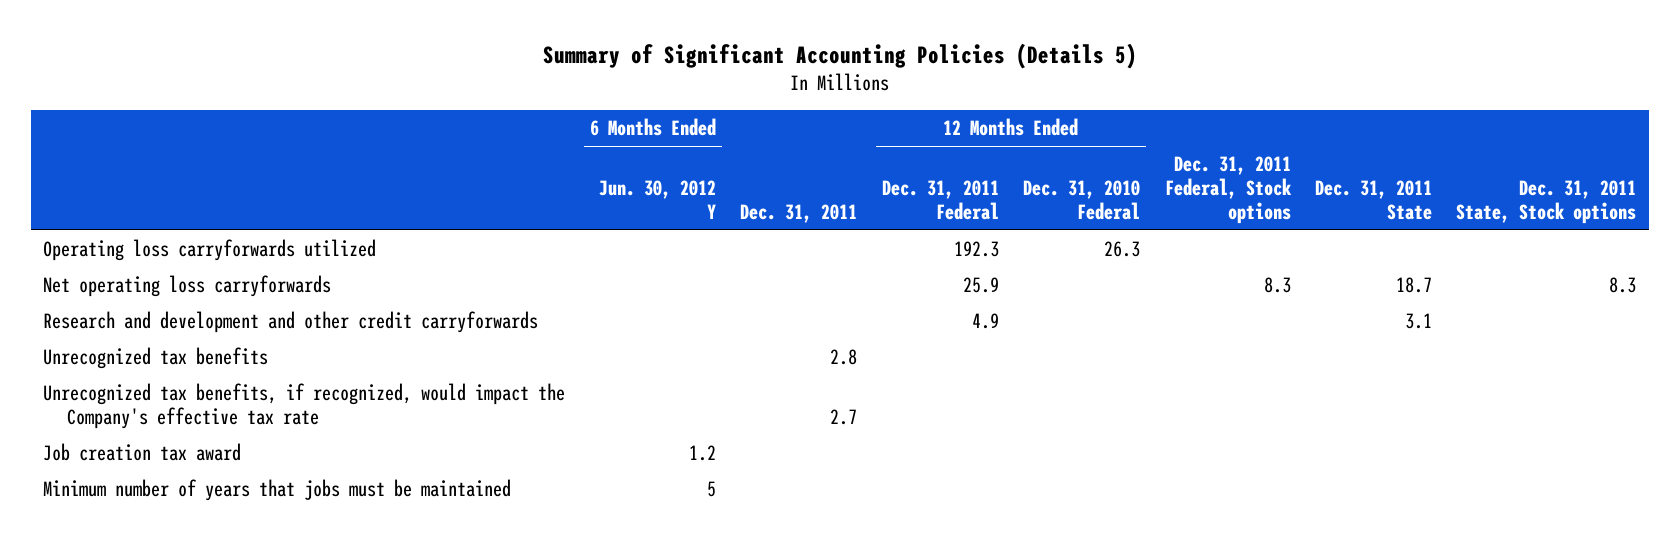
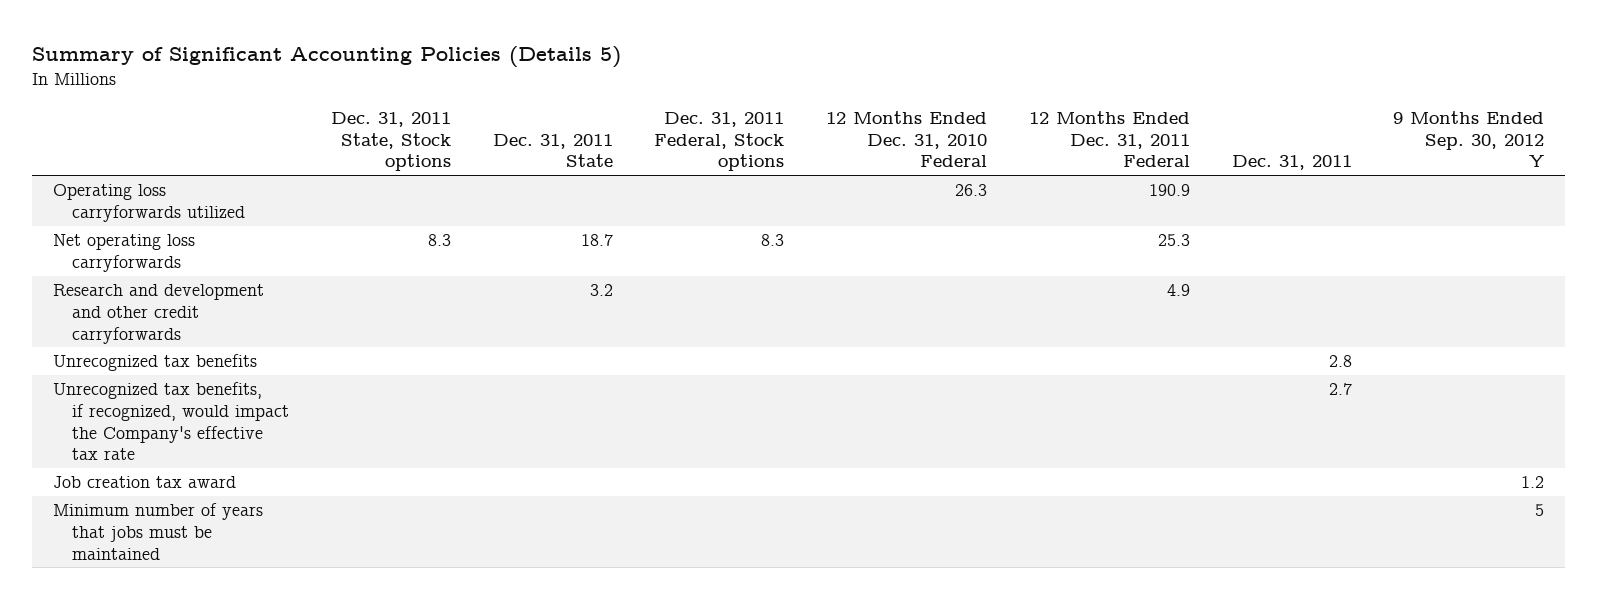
- | 6 Months Ended Jun. 30, 2012 Y | Dec. 31, 2011 | 12 Months Ended Dec. 31, 2011 Federal | 12 Months Ended Dec. 31, 2010 Federal | Dec. 31, 2011 Federal, Stock options | Dec. 31, 2011 State | Dec. 31, 2011 State, Stock options
+ | Dec. 31, 2011 State, Stock options | Dec. 31, 2011 State | Dec. 31, 2011 Federal, Stock options | 12 Months Ended Dec. 31, 2010 Federal | 12 Months Ended Dec. 31, 2011 Federal | Dec. 31, 2011 | 9 Months Ended Sep. 30, 2012 Y
- Operating loss carryforwards utilized | | | 192.3 | 26.3 | | |
- Net operating loss carryforwards | | | 25.9 | | 8.3 | 18.7 | 8.3
- Research and development and other credit carryforwards | | | 4.9 | | | 3.1 |
+ Operating loss carryforwards utilized | | | | 26.3 | 190.9 | |
+ Net operating loss carryforwards | 8.3 | 18.7 | 8.3 | | 25.3 | |
+ Research and development and other credit carryforwards | | 3.2 | | | 4.9 | |

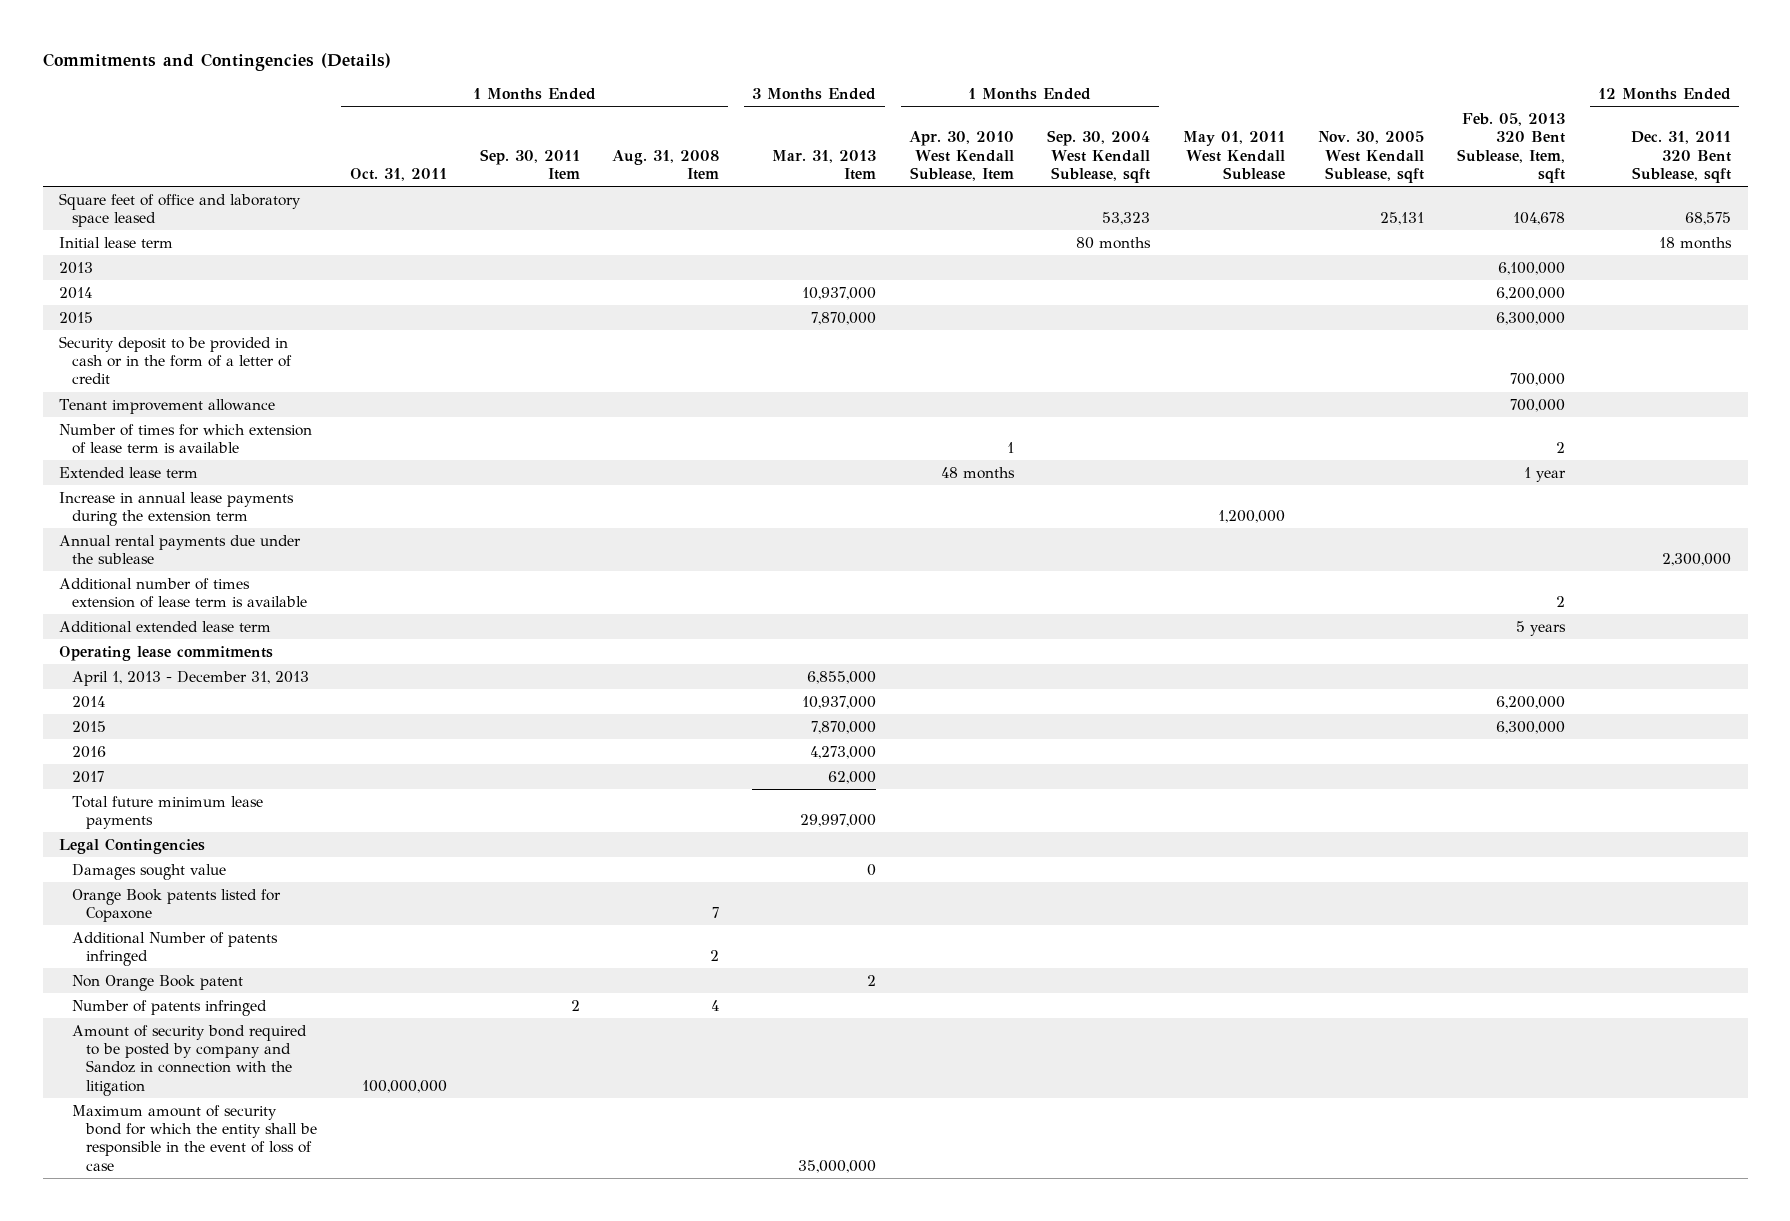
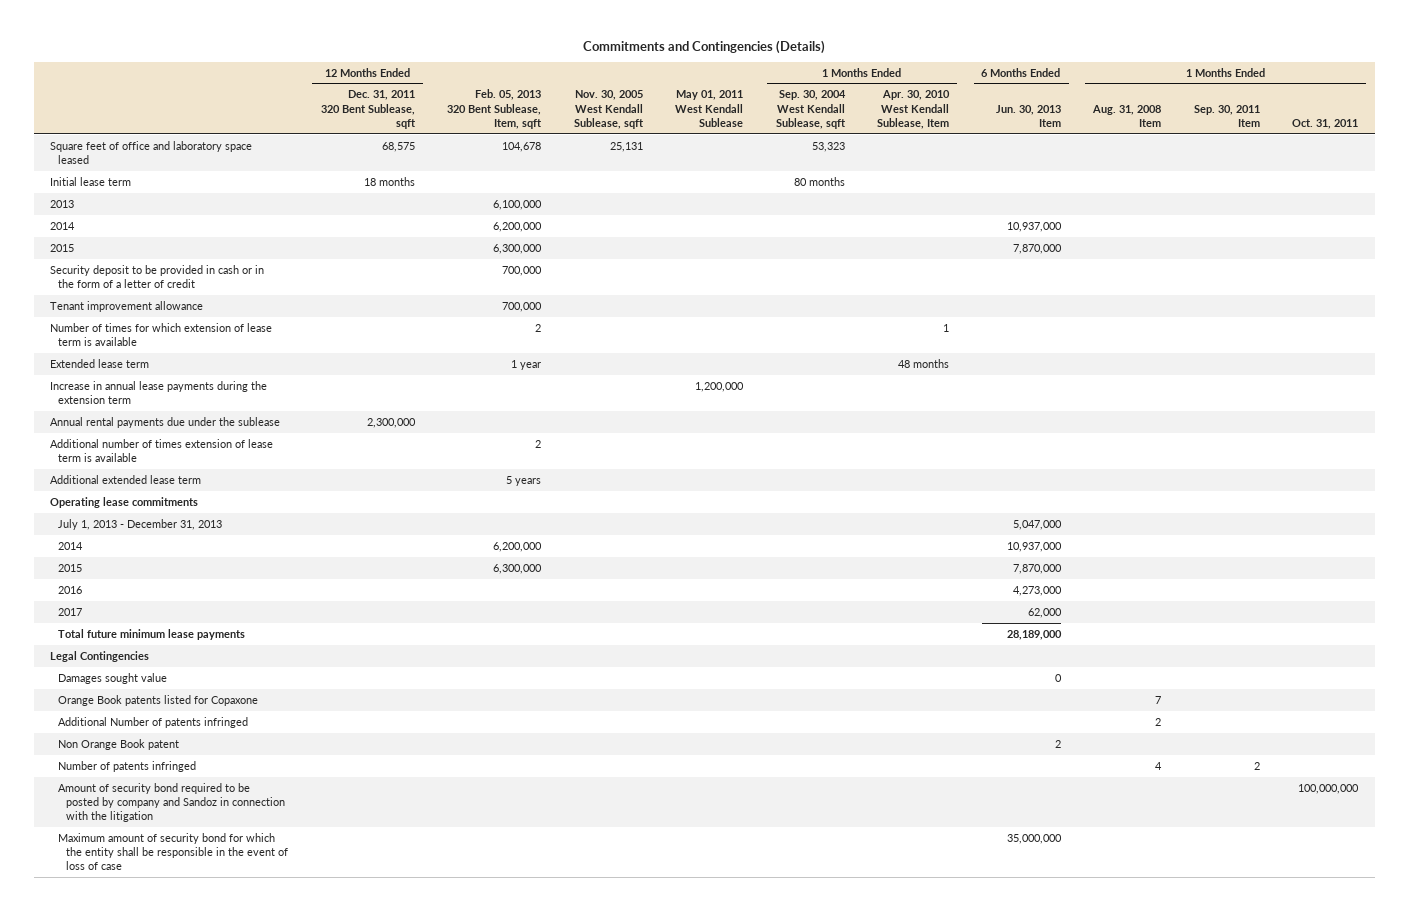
- | 1 Months Ended Oct. 31, 2011 | 1 Months Ended Sep. 30, 2011 Item | 1 Months Ended Aug. 31, 2008 Item | 3 Months Ended Mar. 31, 2013 Item | 1 Months Ended Apr. 30, 2010 West Kendall Sublease, Item | 1 Months Ended Sep. 30, 2004 West Kendall Sublease, sqft | May 01, 2011 West Kendall Sublease | Nov. 30, 2005 West Kendall Sublease, sqft | Feb. 05, 2013 320 Bent Sublease, Item, sqft | 12 Months Ended Dec. 31, 2011 320 Bent Sublease, sqft
+ | 12 Months Ended Dec. 31, 2011 320 Bent Sublease, sqft | Feb. 05, 2013 320 Bent Sublease, Item, sqft | Nov. 30, 2005 West Kendall Sublease, sqft | May 01, 2011 West Kendall Sublease | 1 Months Ended Sep. 30, 2004 West Kendall Sublease, sqft | 1 Months Ended Apr. 30, 2010 West Kendall Sublease, Item | 6 Months Ended Jun. 30, 2013 Item | 1 Months Ended Aug. 31, 2008 Item | 1 Months Ended Sep. 30, 2011 Item | 1 Months Ended Oct. 31, 2011
- April 1, 2013 - December 31, 2013 | | | | 6,855,000 | | | | | |
+ July 1, 2013 - December 31, 2013 | | | | | | | 5,047,000 | | |

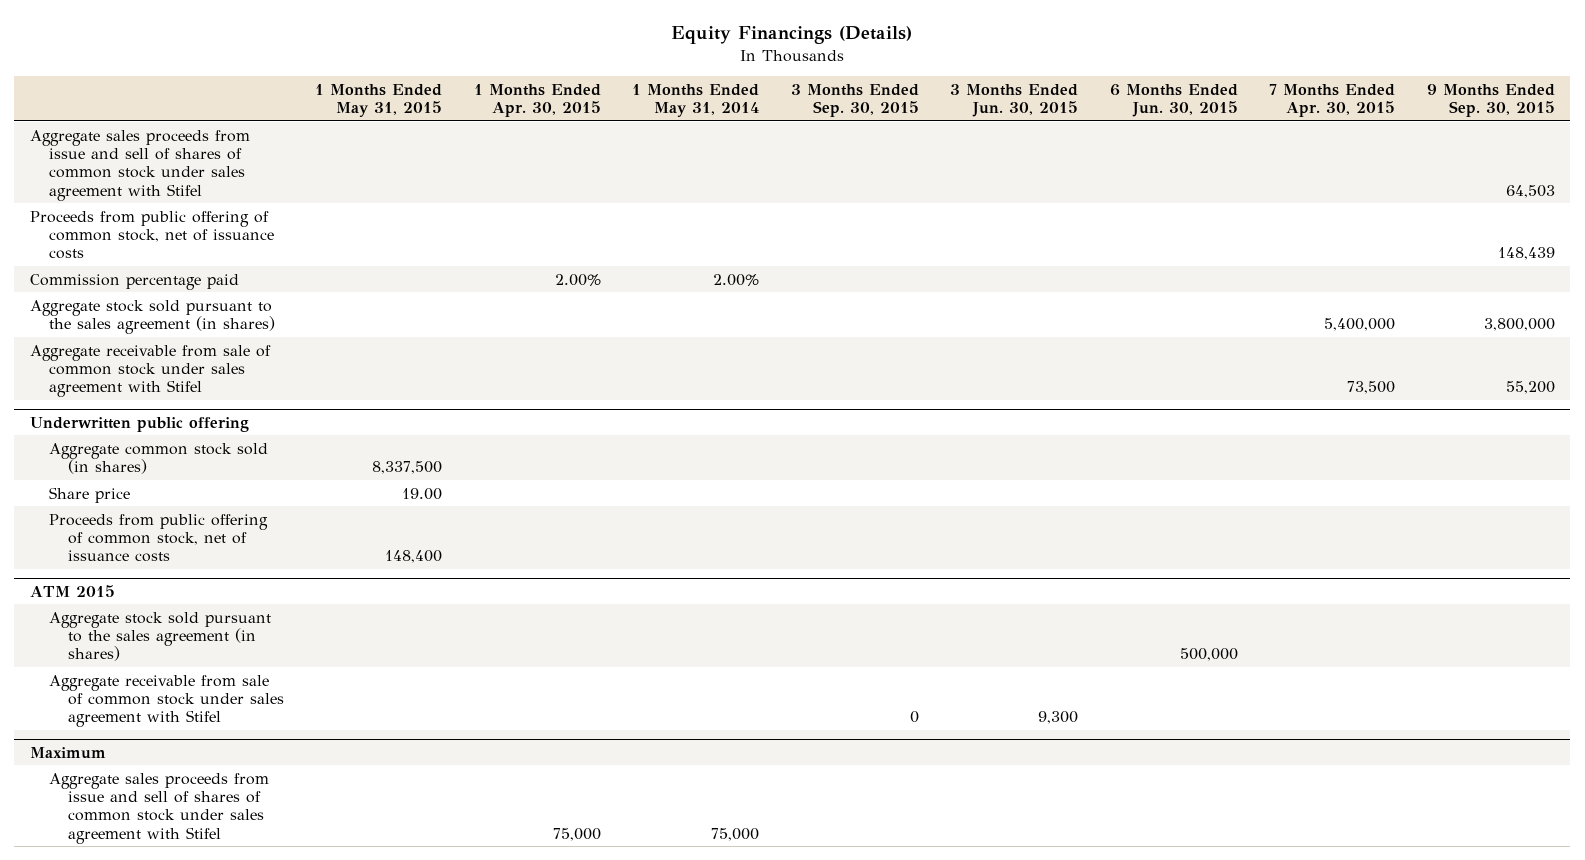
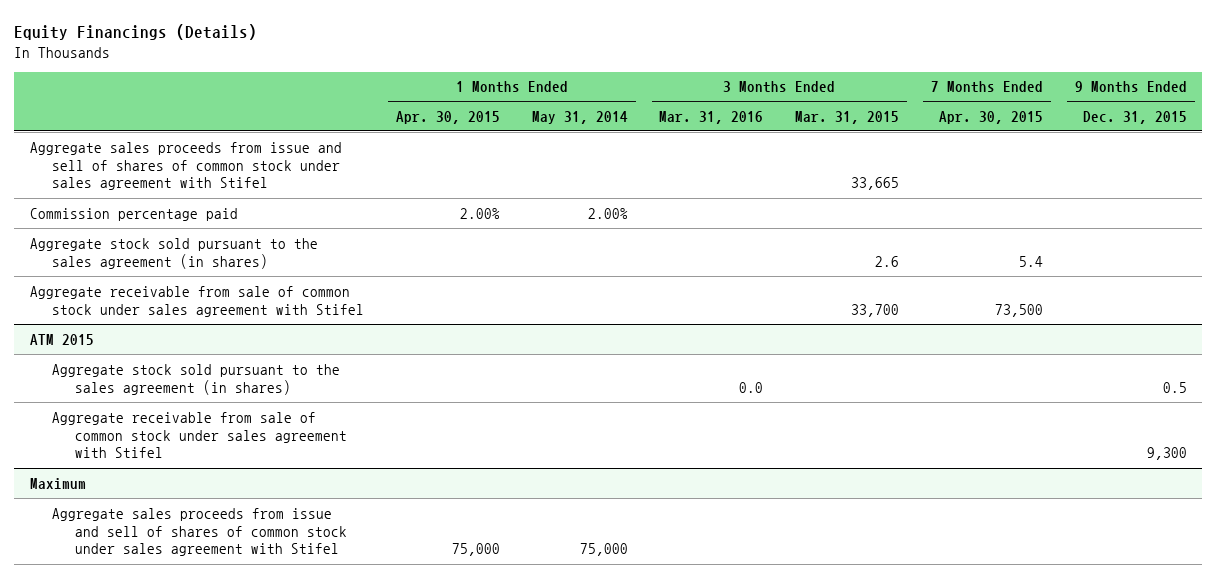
- | 1 Months Ended May 31, 2015 | 1 Months Ended Apr. 30, 2015 | 1 Months Ended May 31, 2014 | 3 Months Ended Sep. 30, 2015 | 3 Months Ended Jun. 30, 2015 | 6 Months Ended Jun. 30, 2015 | 7 Months Ended Apr. 30, 2015 | 9 Months Ended Sep. 30, 2015
+ | 1 Months Ended Apr. 30, 2015 | 1 Months Ended May 31, 2014 | 3 Months Ended Mar. 31, 2016 | 3 Months Ended Mar. 31, 2015 | 7 Months Ended Apr. 30, 2015 | 9 Months Ended Dec. 31, 2015
- Proceeds from public offering of common stock, net of issuance costs | | | | | | | | 148,439
- Aggregate stock sold pursuant to the sales agreement (in shares) | | | | | | | 5,400,000 | 3,800,000
+ Aggregate stock sold pursuant to the sales agreement (in shares) | | | | 2.6 | 5.4 |
- Underwritten public offering
- Aggregate common stock sold (in shares) | 8,337,500 | | | | | | |
- Share price | 19.00 | | | | | | |
- Proceeds from public offering of common stock, net of issuance costs | 148,400 | | | | | | |

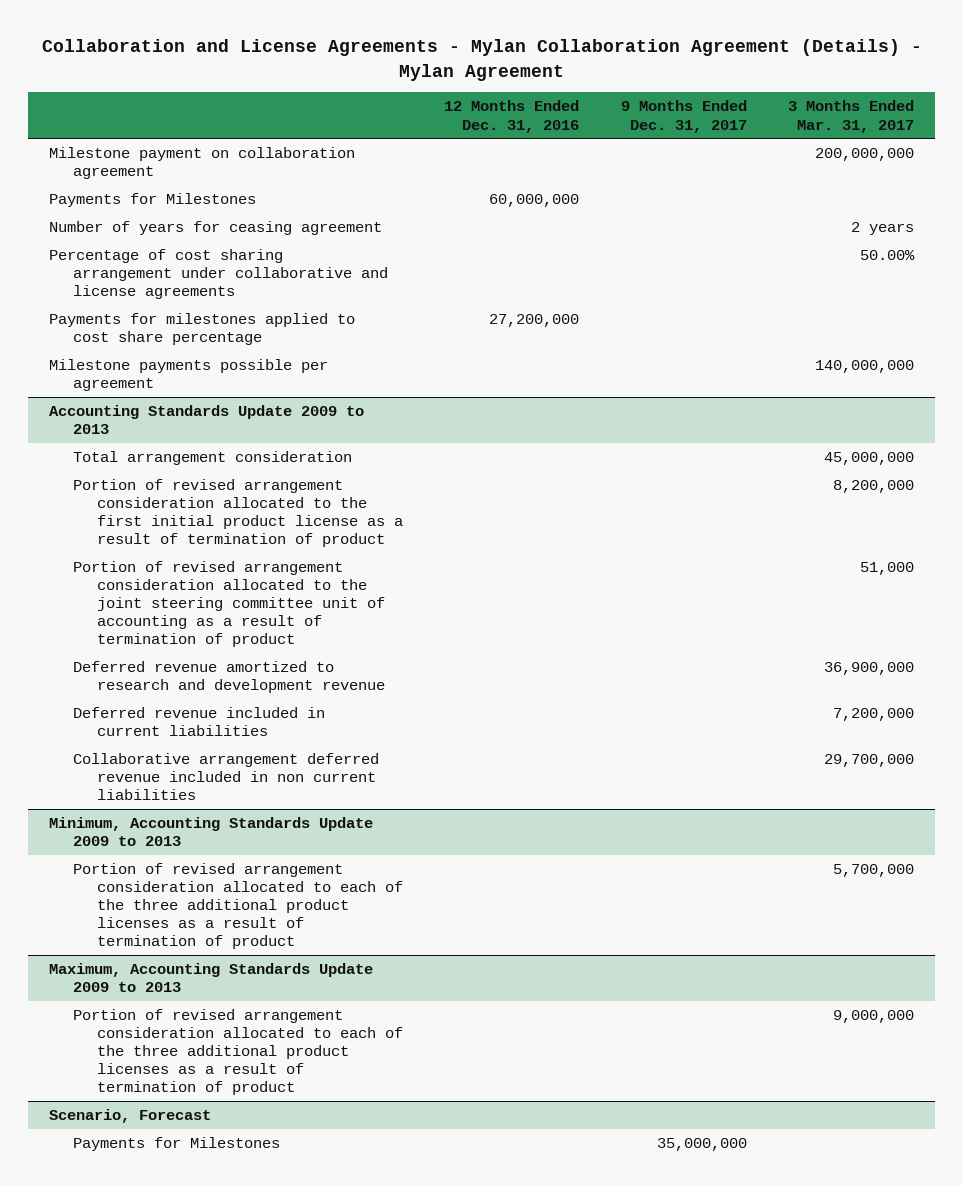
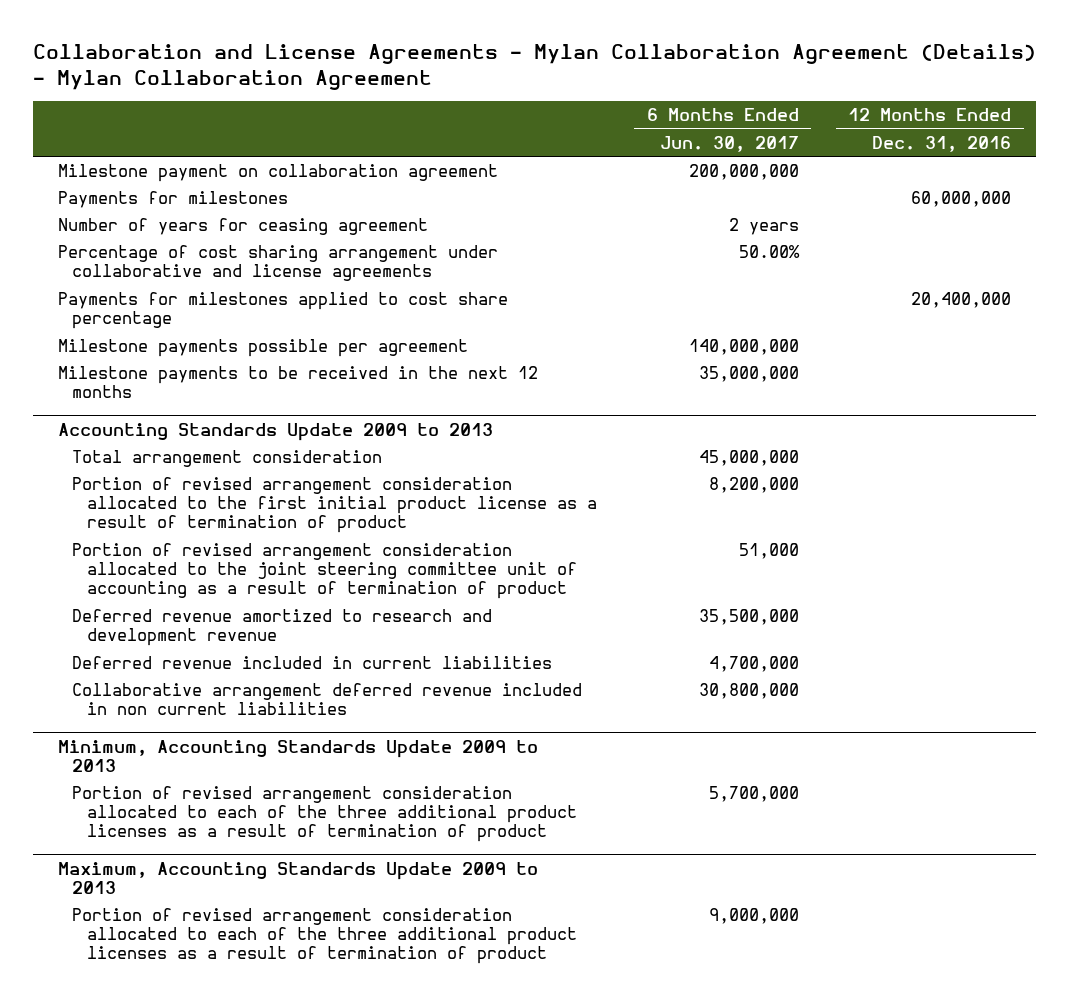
- Collaboration and License Agreements - Mylan Collaboration Agreement (Details) - Mylan Agreement
+ Collaboration and License Agreements - Mylan Collaboration Agreement (Details) - Mylan Collaboration Agreement
- | 12 Months Ended Dec. 31, 2016 | 9 Months Ended Dec. 31, 2017 | 3 Months Ended Mar. 31, 2017
+ | 6 Months Ended Jun. 30, 2017 | 12 Months Ended Dec. 31, 2016
- Payments for Milestones | 60,000,000 | |
+ Payments for milestones | | 60,000,000
- Payments for milestones applied to cost share percentage | 27,200,000 | |
+ Payments for milestones applied to cost share percentage | | 20,400,000
+ Milestone payments to be received in the next 12 months | 35,000,000 |
- Scenario, Forecast
- Payments for Milestones | | 35,000,000 |

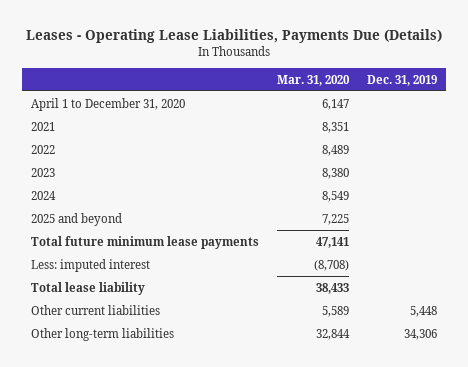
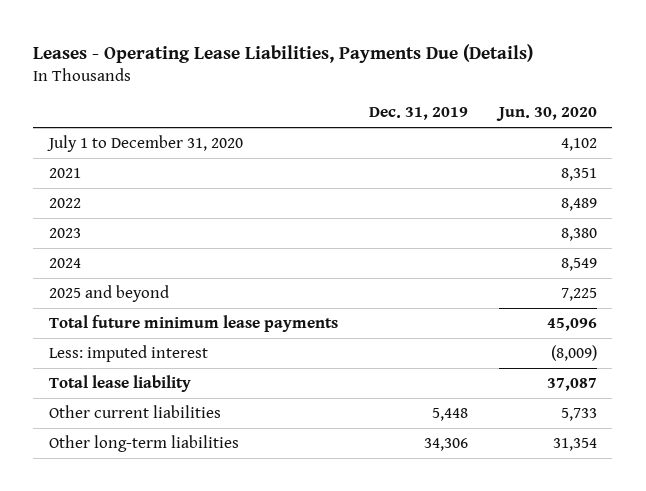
- | Mar. 31, 2020 | Dec. 31, 2019
+ | Dec. 31, 2019 | Jun. 30, 2020
- April 1 to December 31, 2020 | 6,147 |
+ July 1 to December 31, 2020 | | 4,102

